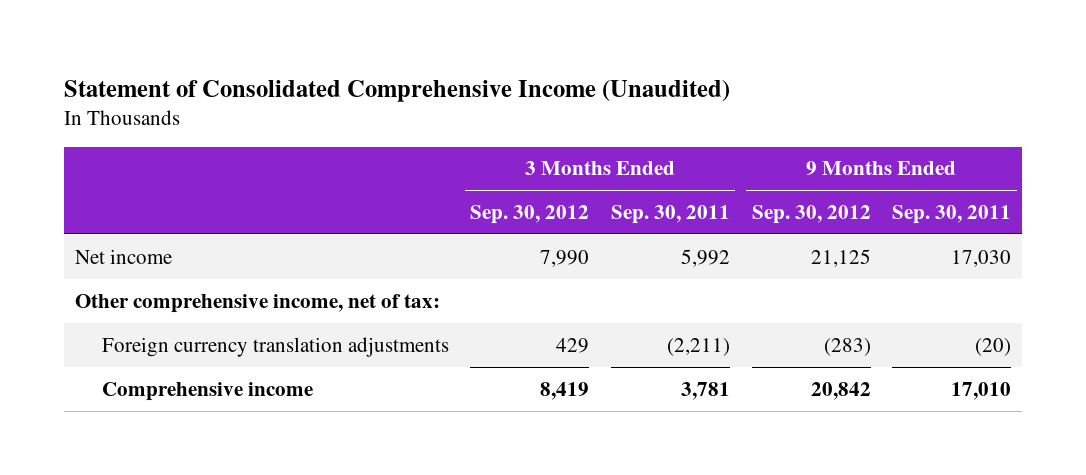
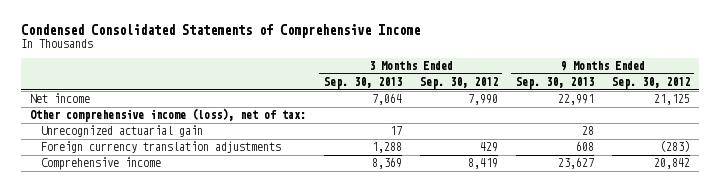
- Statement of Consolidated Comprehensive Income (Unaudited)
+ Condensed Consolidated Statements of Comprehensive Income
- | 3 Months Ended Sep. 30, 2012 | 3 Months Ended Sep. 30, 2011 | 9 Months Ended Sep. 30, 2012 | 9 Months Ended Sep. 30, 2011
+ | 3 Months Ended Sep. 30, 2013 | 3 Months Ended Sep. 30, 2012 | 9 Months Ended Sep. 30, 2013 | 9 Months Ended Sep. 30, 2012
- Other comprehensive income, net of tax:
+ Other comprehensive income (loss), net of tax:
+ Unrecognized actuarial gain | 17 | | 28 |

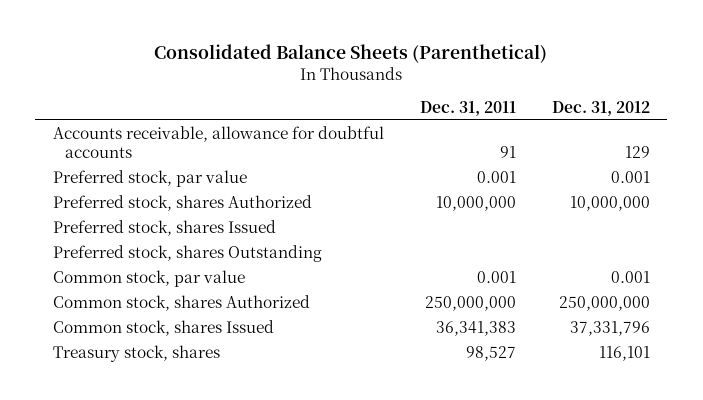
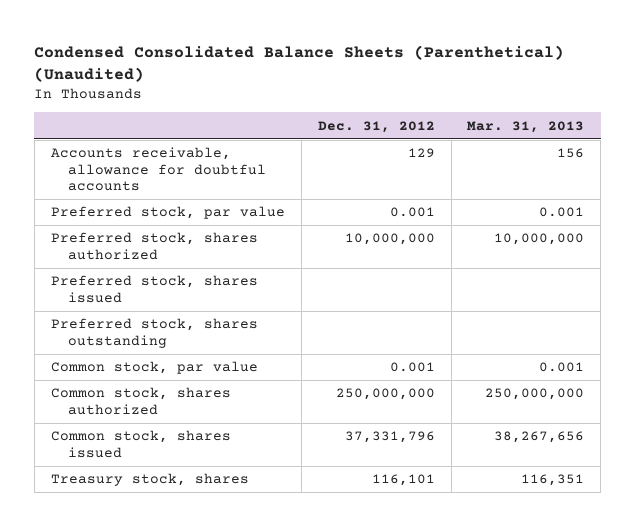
- Consolidated Balance Sheets (Parenthetical)
+ Condensed Consolidated Balance Sheets (Parenthetical) (Unaudited)
- | Dec. 31, 2011 | Dec. 31, 2012
+ | Dec. 31, 2012 | Mar. 31, 2013
- Preferred stock, shares Authorized | 10,000,000 | 10,000,000
- Preferred stock, shares Issued
- Preferred stock, shares Outstanding
+ Preferred stock, shares authorized | 10,000,000 | 10,000,000
+ Preferred stock, shares issued
+ Preferred stock, shares outstanding
- Common stock, shares Authorized | 250,000,000 | 250,000,000
- Common stock, shares Issued | 36,341,383 | 37,331,796
+ Common stock, shares authorized | 250,000,000 | 250,000,000
+ Common stock, shares issued | 37,331,796 | 38,267,656

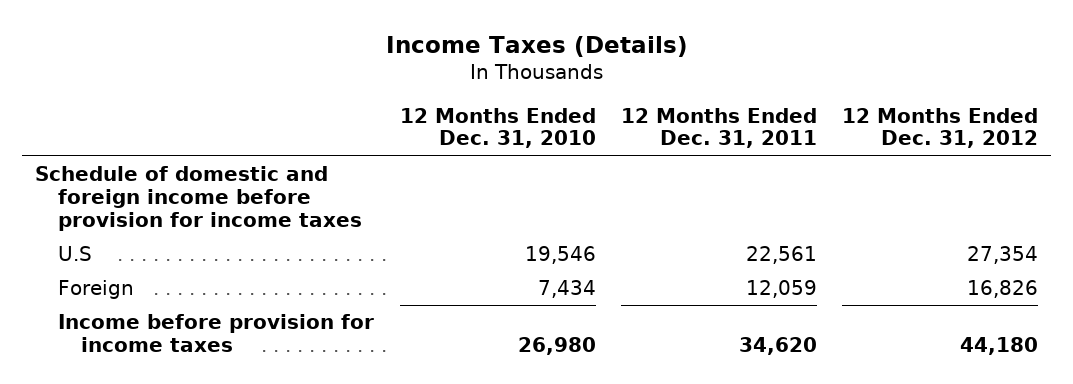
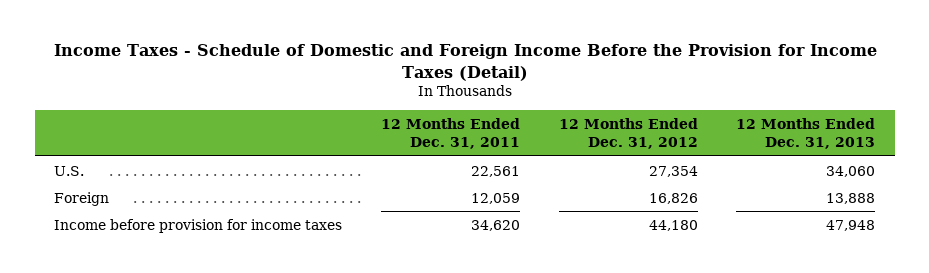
- Income Taxes (Details)
+ Income Taxes - Schedule of Domestic and Foreign Income Before the Provision for Income Taxes (Detail)
- | 12 Months Ended Dec. 31, 2010 | 12 Months Ended Dec. 31, 2011 | 12 Months Ended Dec. 31, 2012
+ | 12 Months Ended Dec. 31, 2011 | 12 Months Ended Dec. 31, 2012 | 12 Months Ended Dec. 31, 2013
- Schedule of domestic and foreign income before provision for income taxes
- U.S | 19,546 | 22,561 | 27,354
+ U.S. | 22,561 | 27,354 | 34,060

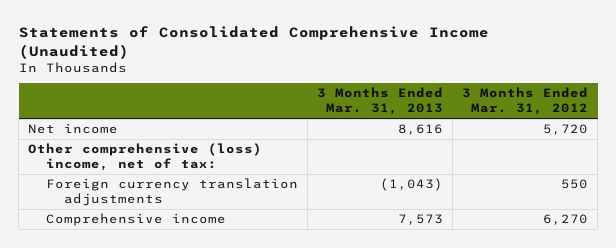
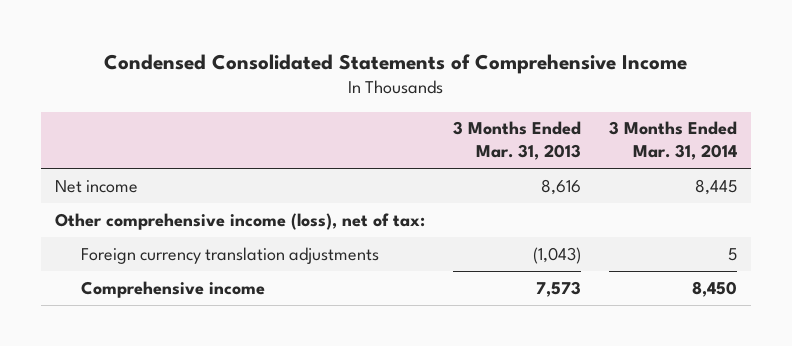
- Statements of Consolidated Comprehensive Income (Unaudited)
+ Condensed Consolidated Statements of Comprehensive Income
- | 3 Months Ended Mar. 31, 2013 | 3 Months Ended Mar. 31, 2012
+ | 3 Months Ended Mar. 31, 2013 | 3 Months Ended Mar. 31, 2014
- Other comprehensive (loss) income, net of tax:
+ Other comprehensive income (loss), net of tax:

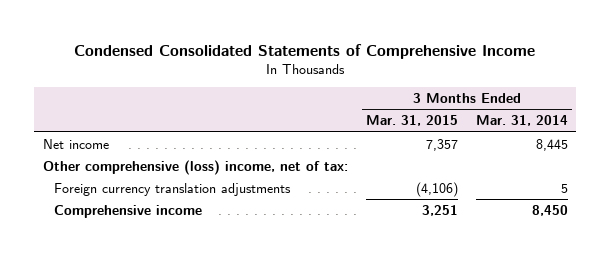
- | 3 Months Ended Mar. 31, 2013 | 3 Months Ended Mar. 31, 2014
+ | 3 Months Ended Mar. 31, 2015 | 3 Months Ended Mar. 31, 2014
- Other comprehensive income (loss), net of tax:
+ Other comprehensive (loss) income, net of tax:

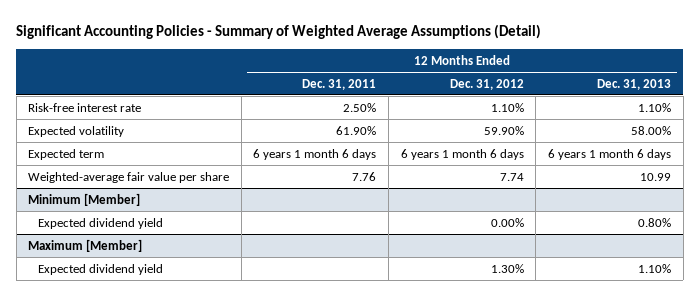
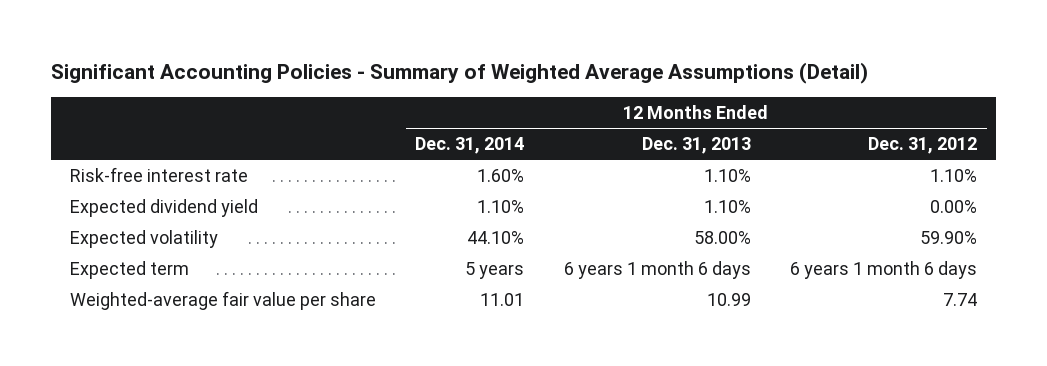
- | 12 Months Ended Dec. 31, 2011 | 12 Months Ended Dec. 31, 2012 | 12 Months Ended Dec. 31, 2013
+ | 12 Months Ended Dec. 31, 2014 | 12 Months Ended Dec. 31, 2013 | 12 Months Ended Dec. 31, 2012
+ Expected dividend yield | 1.10% | 1.10% | 0.00%
- Minimum [Member]
- Expected dividend yield | | 0.00% | 0.80%
- Maximum [Member]
- Expected dividend yield | | 1.30% | 1.10%

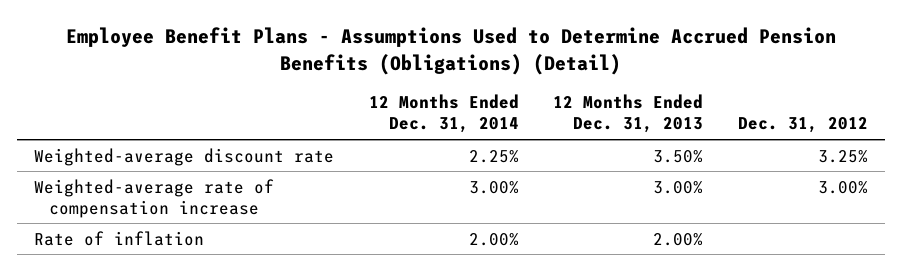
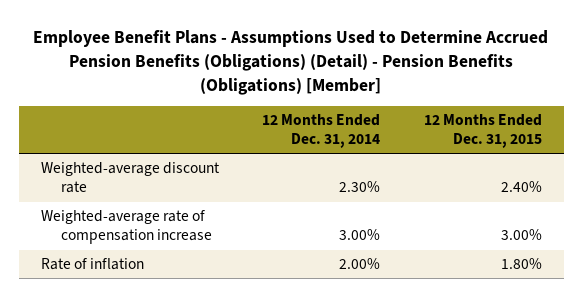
- Employee Benefit Plans - Assumptions Used to Determine Accrued Pension Benefits (Obligations) (Detail)
+ Employee Benefit Plans - Assumptions Used to Determine Accrued Pension Benefits (Obligations) (Detail) - Pension Benefits (Obligations) [Member]
- | 12 Months Ended Dec. 31, 2014 | 12 Months Ended Dec. 31, 2013 | Dec. 31, 2012
+ | 12 Months Ended Dec. 31, 2014 | 12 Months Ended Dec. 31, 2015
- Weighted-average discount rate | 2.25% | 3.50% | 3.25%
+ Weighted-average discount rate | 2.30% | 2.40%

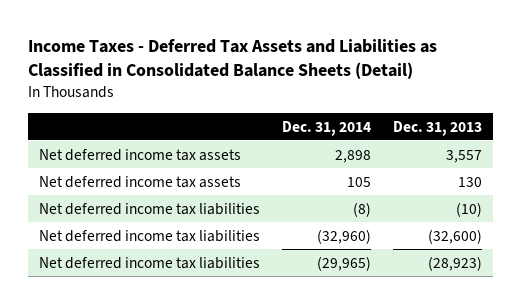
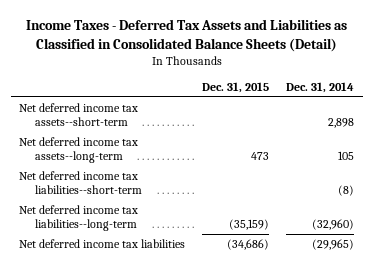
- | Dec. 31, 2014 | Dec. 31, 2013
+ | Dec. 31, 2015 | Dec. 31, 2014
- Net deferred income tax assets | 2,898 | 3,557
- Net deferred income tax assets | 105 | 130
- Net deferred income tax liabilities | (8) | (10)
- Net deferred income tax liabilities | (32,960) | (32,600)
+ Net deferred income tax assets--short-term | | 2,898
+ Net deferred income tax assets--long-term | 473 | 105
+ Net deferred income tax liabilities--short-term | | (8)
+ Net deferred income tax liabilities--long-term | (35,159) | (32,960)

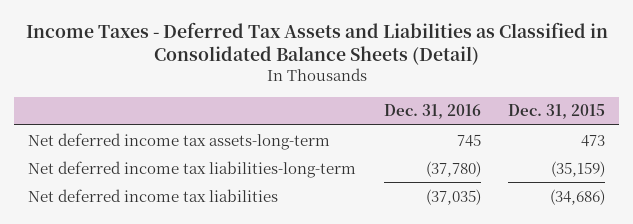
- | Dec. 31, 2015 | Dec. 31, 2014
+ | Dec. 31, 2016 | Dec. 31, 2015
- Net deferred income tax assets--short-term | | 2,898
- Net deferred income tax assets--long-term | 473 | 105
- Net deferred income tax liabilities--short-term | | (8)
- Net deferred income tax liabilities--long-term | (35,159) | (32,960)
+ Net deferred income tax assets-long-term | 745 | 473
+ Net deferred income tax liabilities-long-term | (37,780) | (35,159)

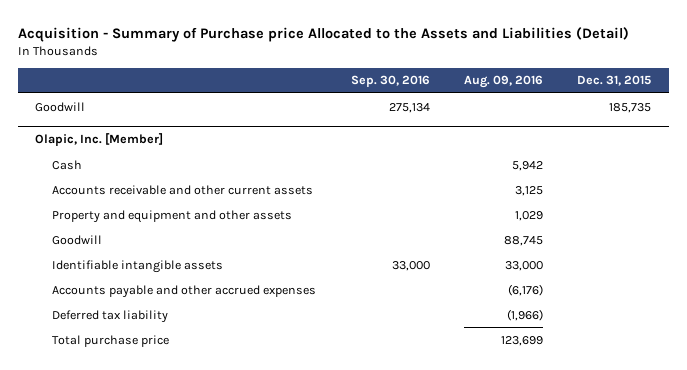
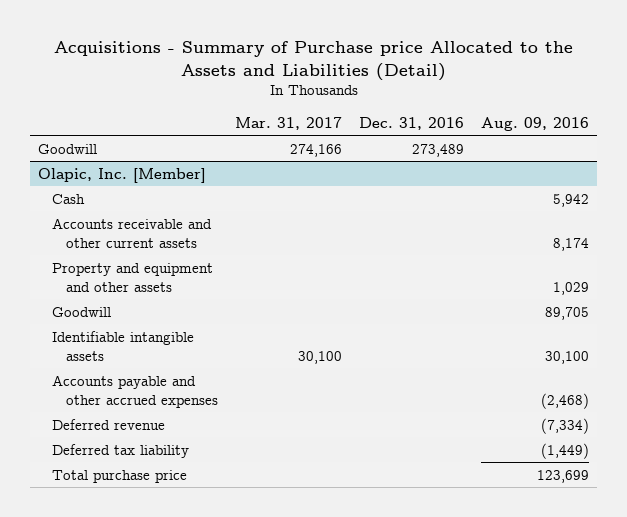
- Acquisition - Summary of Purchase price Allocated to the Assets and Liabilities (Detail)
+ Acquisitions - Summary of Purchase price Allocated to the Assets and Liabilities (Detail)
- | Sep. 30, 2016 | Aug. 09, 2016 | Dec. 31, 2015
+ | Mar. 31, 2017 | Dec. 31, 2016 | Aug. 09, 2016
@ Olapic, Inc. [Member]
- Accounts receivable and other current assets | | 3,125 |
+ Accounts receivable and other current assets | | | 8,174
- Goodwill | | 88,745 |
- Identifiable intangible assets | 33,000 | 33,000 |
- Accounts payable and other accrued expenses | | (6,176) |
- Deferred tax liability | | (1,966) |
+ Goodwill | | | 89,705
+ Identifiable intangible assets | 30,100 | | 30,100
+ Accounts payable and other accrued expenses | | | (2,468)
+ Deferred revenue | | | (7,334)
+ Deferred tax liability | | | (1,449)

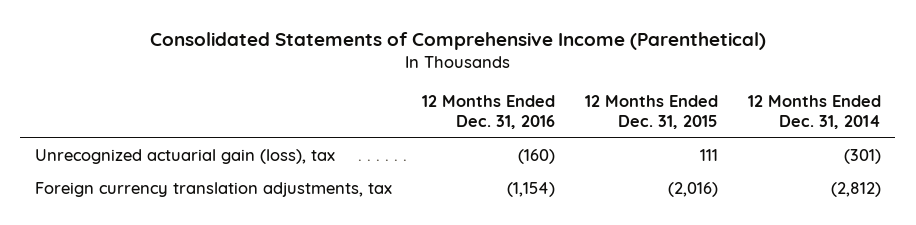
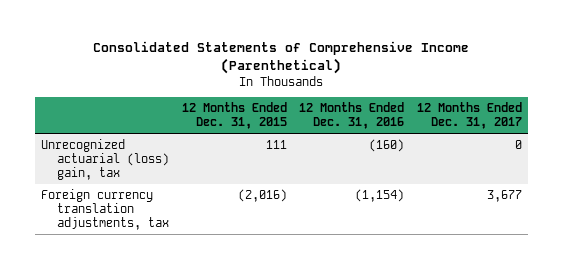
- | 12 Months Ended Dec. 31, 2016 | 12 Months Ended Dec. 31, 2015 | 12 Months Ended Dec. 31, 2014
+ | 12 Months Ended Dec. 31, 2015 | 12 Months Ended Dec. 31, 2016 | 12 Months Ended Dec. 31, 2017
- Unrecognized actuarial gain (loss), tax | (160) | 111 | (301)
+ Unrecognized actuarial (loss) gain, tax | 111 | (160) | 0

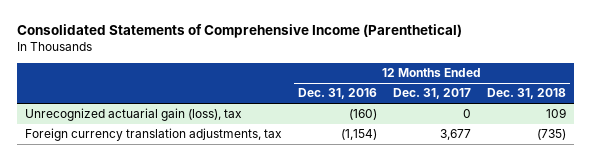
- | 12 Months Ended Dec. 31, 2015 | 12 Months Ended Dec. 31, 2016 | 12 Months Ended Dec. 31, 2017
+ | 12 Months Ended Dec. 31, 2016 | 12 Months Ended Dec. 31, 2017 | 12 Months Ended Dec. 31, 2018
- Unrecognized actuarial (loss) gain, tax | 111 | (160) | 0
+ Unrecognized actuarial gain (loss), tax | (160) | 0 | 109

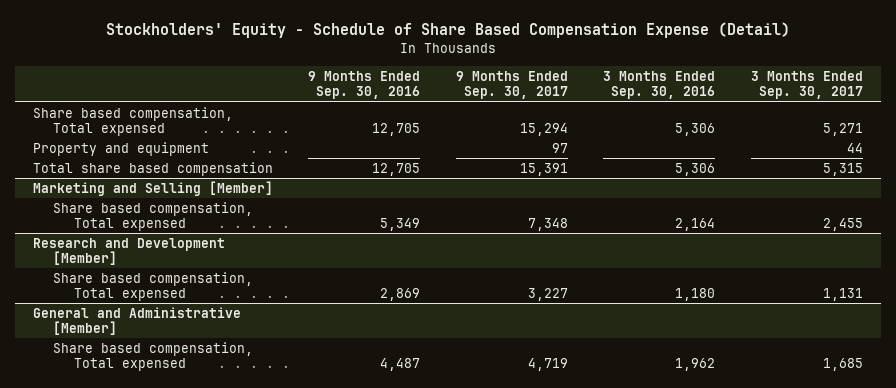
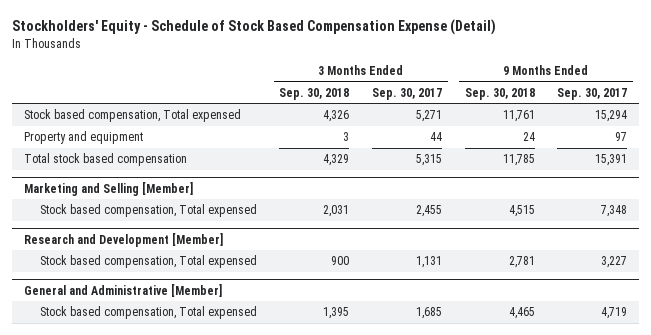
- Stockholders' Equity - Schedule of Share Based Compensation Expense (Detail)
+ Stockholders' Equity - Schedule of Stock Based Compensation Expense (Detail)
- | 9 Months Ended Sep. 30, 2016 | 9 Months Ended Sep. 30, 2017 | 3 Months Ended Sep. 30, 2016 | 3 Months Ended Sep. 30, 2017
+ | 3 Months Ended Sep. 30, 2018 | 3 Months Ended Sep. 30, 2017 | 9 Months Ended Sep. 30, 2018 | 9 Months Ended Sep. 30, 2017
- Share based compensation, Total expensed | 12,705 | 15,294 | 5,306 | 5,271
+ Stock based compensation, Total expensed | 4,326 | 5,271 | 11,761 | 15,294
- Total share based compensation | 12,705 | 15,391 | 5,306 | 5,315
+ Total stock based compensation | 4,329 | 5,315 | 11,785 | 15,391
@ Marketing and Selling [Member]
- Share based compensation, Total expensed | 5,349 | 7,348 | 2,164 | 2,455
+ Stock based compensation, Total expensed | 2,031 | 2,455 | 4,515 | 7,348
@ Research and Development [Member]
- Share based compensation, Total expensed | 2,869 | 3,227 | 1,180 | 1,131
+ Stock based compensation, Total expensed | 900 | 1,131 | 2,781 | 3,227
@ General and Administrative [Member]
- Share based compensation, Total expensed | 4,487 | 4,719 | 1,962 | 1,685
+ Stock based compensation, Total expensed | 1,395 | 1,685 | 4,465 | 4,719

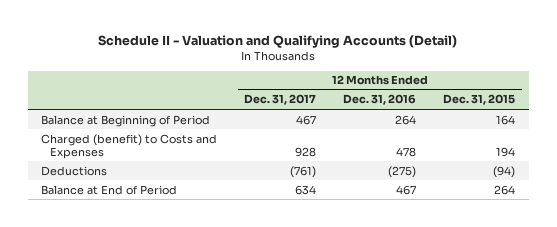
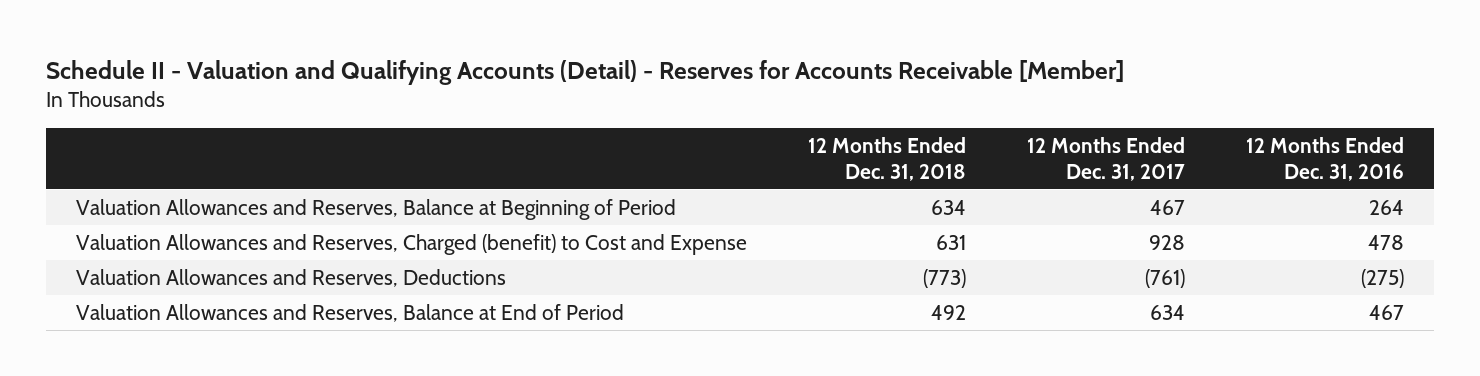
- Schedule II - Valuation and Qualifying Accounts (Detail)
+ Schedule II - Valuation and Qualifying Accounts (Detail) - Reserves for Accounts Receivable [Member]
- | 12 Months Ended Dec. 31, 2017 | 12 Months Ended Dec. 31, 2016 | 12 Months Ended Dec. 31, 2015
+ | 12 Months Ended Dec. 31, 2018 | 12 Months Ended Dec. 31, 2017 | 12 Months Ended Dec. 31, 2016
- Balance at Beginning of Period | 467 | 264 | 164
- Charged (benefit) to Costs and Expenses | 928 | 478 | 194
- Deductions | (761) | (275) | (94)
- Balance at End of Period | 634 | 467 | 264
+ Valuation Allowances and Reserves, Balance at Beginning of Period | 634 | 467 | 264
+ Valuation Allowances and Reserves, Charged (benefit) to Cost and Expense | 631 | 928 | 478
+ Valuation Allowances and Reserves, Deductions | (773) | (761) | (275)
+ Valuation Allowances and Reserves, Balance at End of Period | 492 | 634 | 467

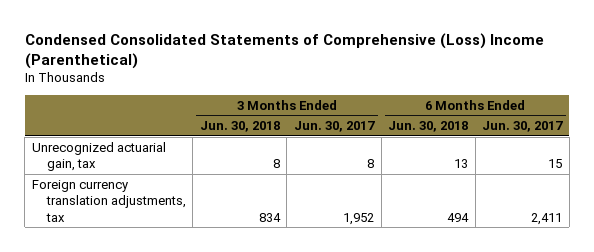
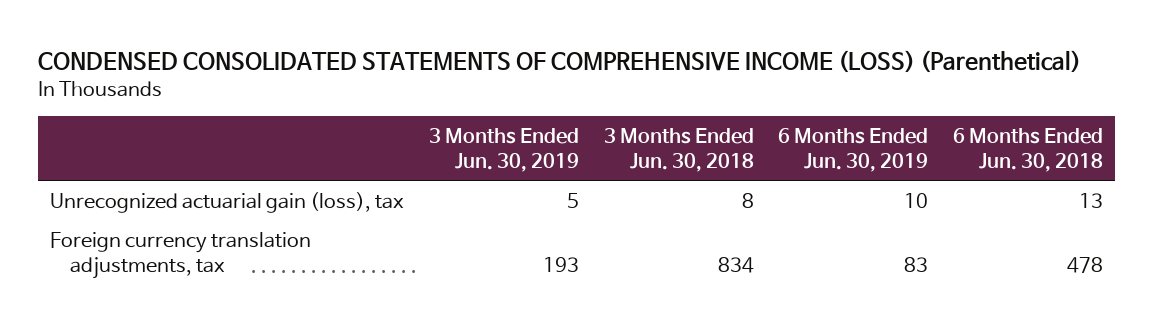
- Condensed Consolidated Statements of Comprehensive (Loss) Income (Parenthetical)
+ CONDENSED CONSOLIDATED STATEMENTS OF COMPREHENSIVE INCOME (LOSS) (Parenthetical)
- | 3 Months Ended Jun. 30, 2018 | 3 Months Ended Jun. 30, 2017 | 6 Months Ended Jun. 30, 2018 | 6 Months Ended Jun. 30, 2017
+ | 3 Months Ended Jun. 30, 2019 | 3 Months Ended Jun. 30, 2018 | 6 Months Ended Jun. 30, 2019 | 6 Months Ended Jun. 30, 2018
- Unrecognized actuarial gain, tax | 8 | 8 | 13 | 15
- Foreign currency translation adjustments, tax | 834 | 1,952 | 494 | 2,411
+ Unrecognized actuarial gain (loss), tax | 5 | 8 | 10 | 13
+ Foreign currency translation adjustments, tax | 193 | 834 | 83 | 478

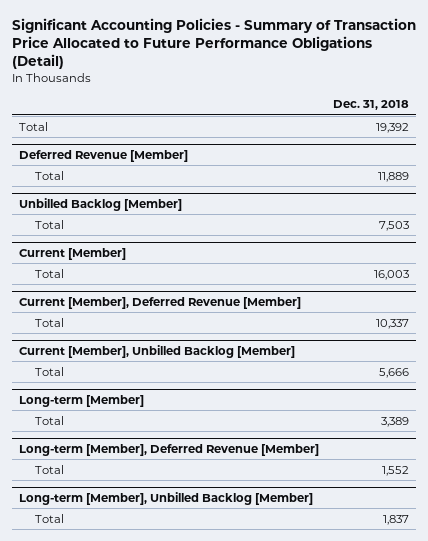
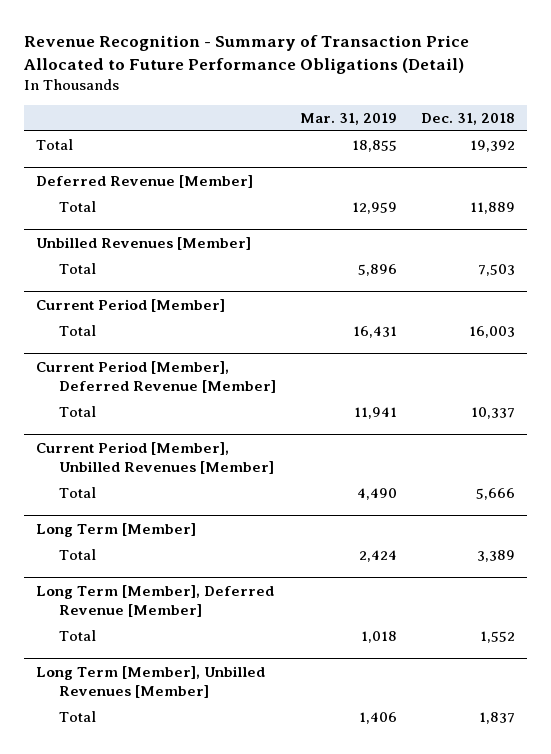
- Significant Accounting Policies - Summary of Transaction Price Allocated to Future Performance Obligations (Detail)
+ Revenue Recognition - Summary of Transaction Price Allocated to Future Performance Obligations (Detail)
- | Dec. 31, 2018
+ | Mar. 31, 2019 | Dec. 31, 2018
- Unbilled Backlog [Member]
+ Unbilled Revenues [Member]
- Current [Member]
+ Current Period [Member]
- Current [Member], Deferred Revenue [Member]
+ Current Period [Member], Deferred Revenue [Member]
- Current [Member], Unbilled Backlog [Member]
+ Current Period [Member], Unbilled Revenues [Member]
- Long-term [Member]
+ Long Term [Member]
- Long-term [Member], Deferred Revenue [Member]
+ Long Term [Member], Deferred Revenue [Member]
- Long-term [Member], Unbilled Backlog [Member]
+ Long Term [Member], Unbilled Revenues [Member]

